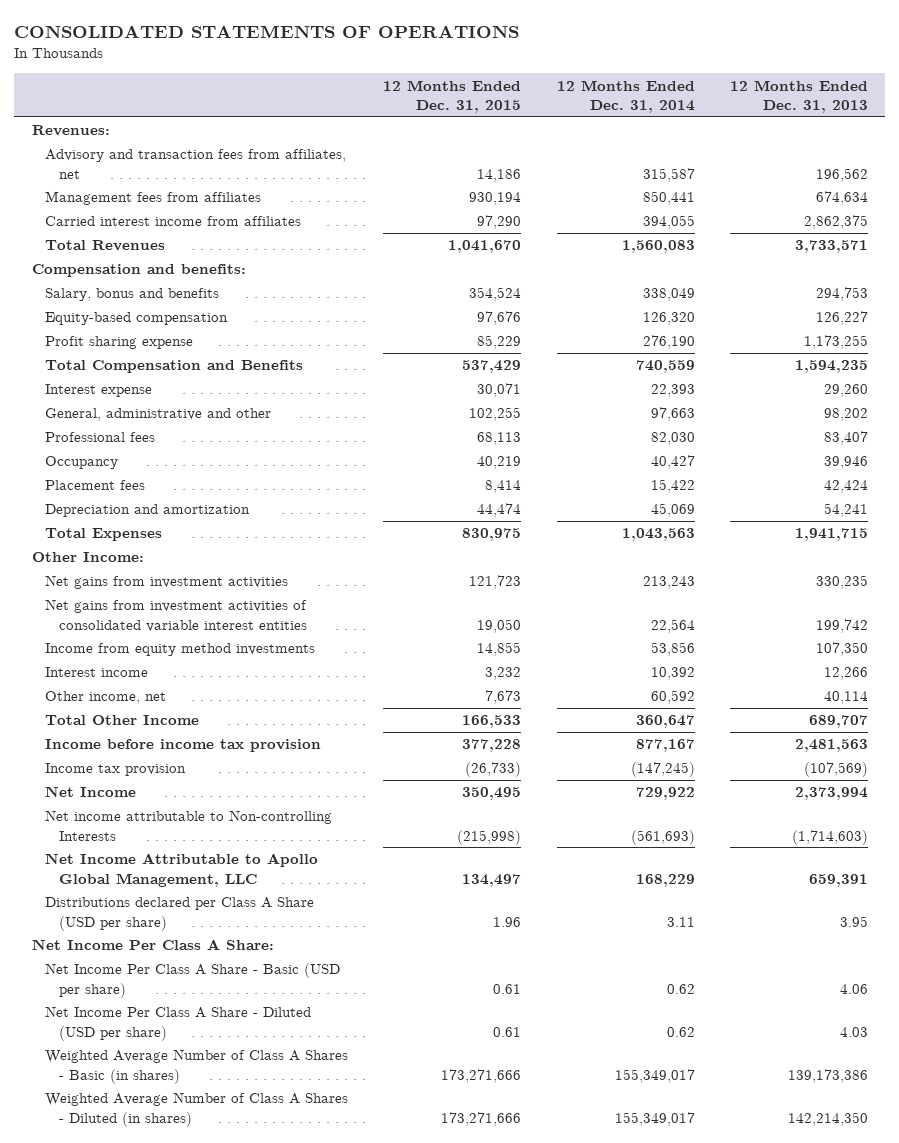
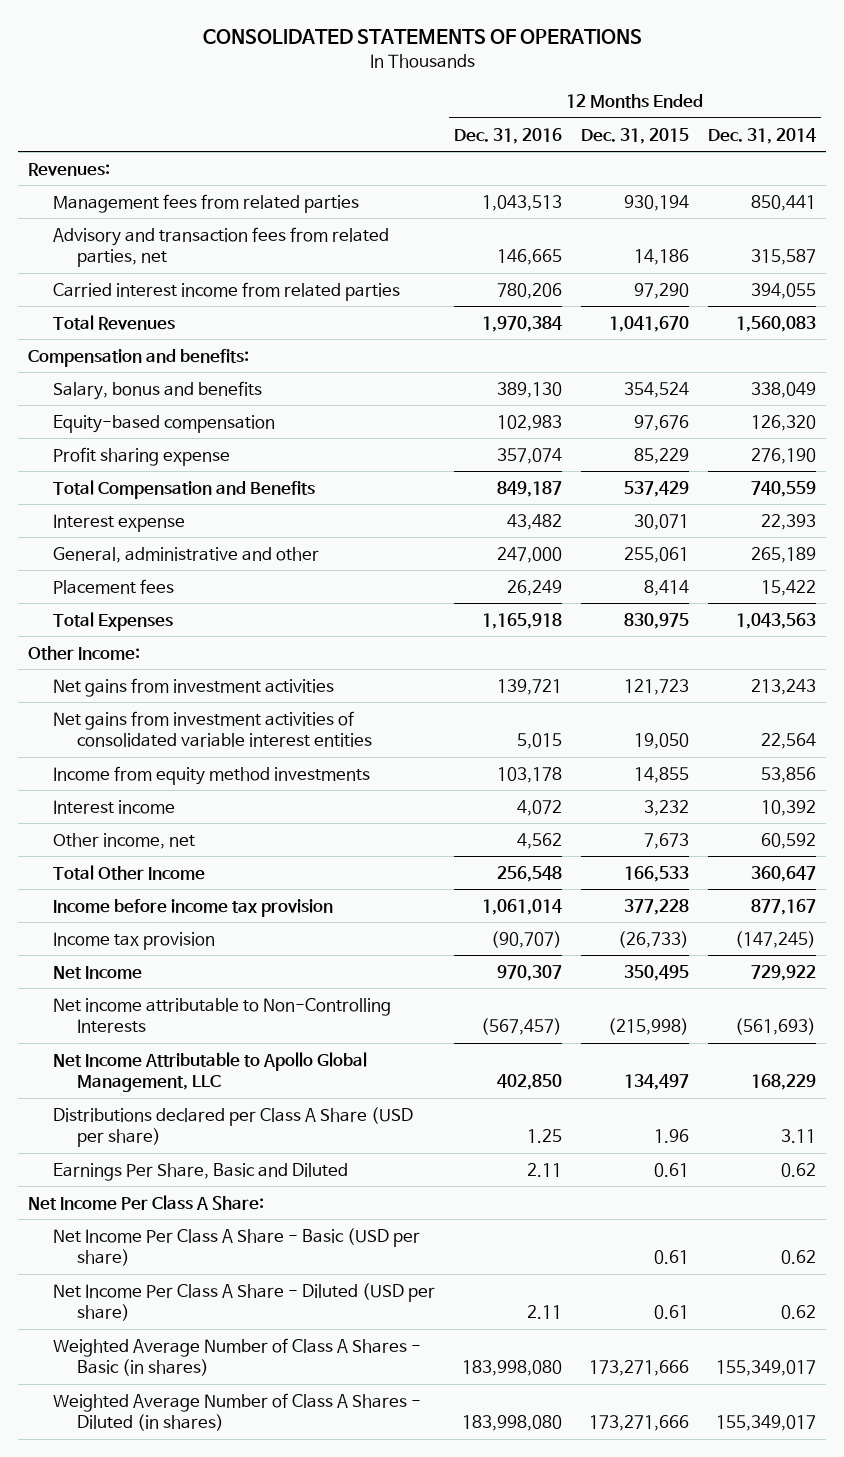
- | 12 Months Ended Dec. 31, 2015 | 12 Months Ended Dec. 31, 2014 | 12 Months Ended Dec. 31, 2013
+ | 12 Months Ended Dec. 31, 2016 | 12 Months Ended Dec. 31, 2015 | 12 Months Ended Dec. 31, 2014
- Advisory and transaction fees from affiliates, net | 14,186 | 315,587 | 196,562
- Management fees from affiliates | 930,194 | 850,441 | 674,634
- Carried interest income from affiliates | 97,290 | 394,055 | 2,862,375
+ Management fees from related parties | 1,043,513 | 930,194 | 850,441
+ Advisory and transaction fees from related parties, net | 146,665 | 14,186 | 315,587
+ Carried interest income from related parties | 780,206 | 97,290 | 394,055
- General, administrative and other | 102,255 | 97,663 | 98,202
- Professional fees | 68,113 | 82,030 | 83,407
- Occupancy | 40,219 | 40,427 | 39,946
+ General, administrative and other | 247,000 | 255,061 | 265,189
- Depreciation and amortization | 44,474 | 45,069 | 54,241
- Net income attributable to Non-controlling Interests | (215,998) | (561,693) | (1,714,603)
+ Net income attributable to Non-Controlling Interests | (567,457) | (215,998) | (561,693)
+ Earnings Per Share, Basic and Diluted | 2.11 | 0.61 | 0.62

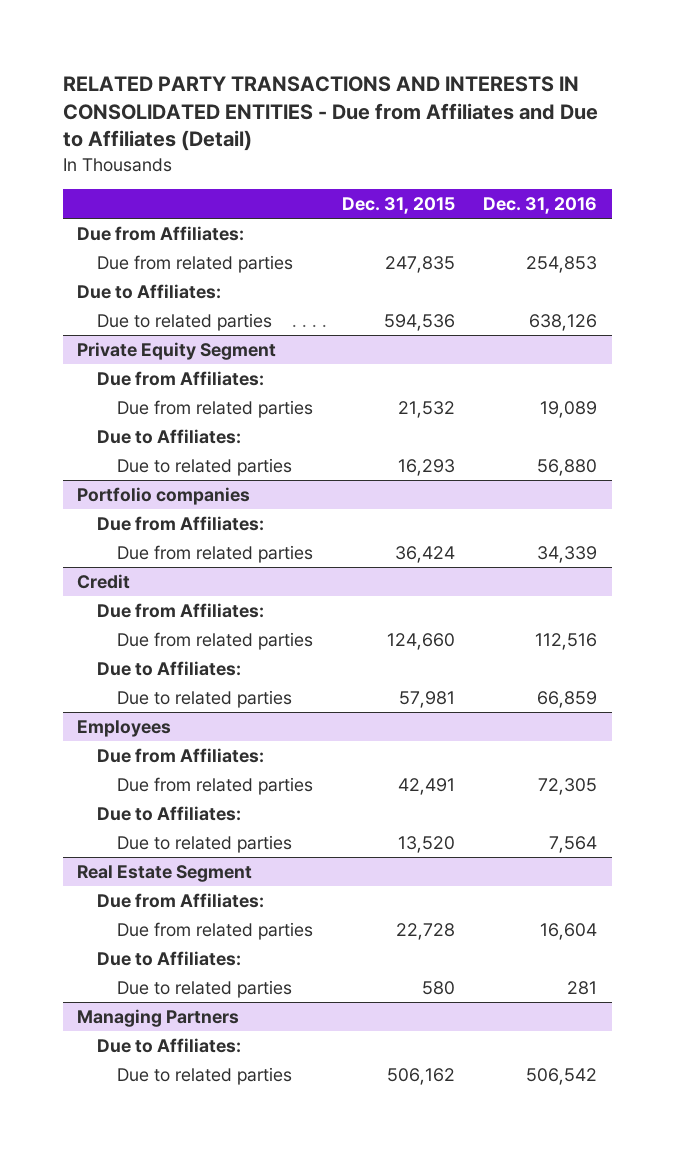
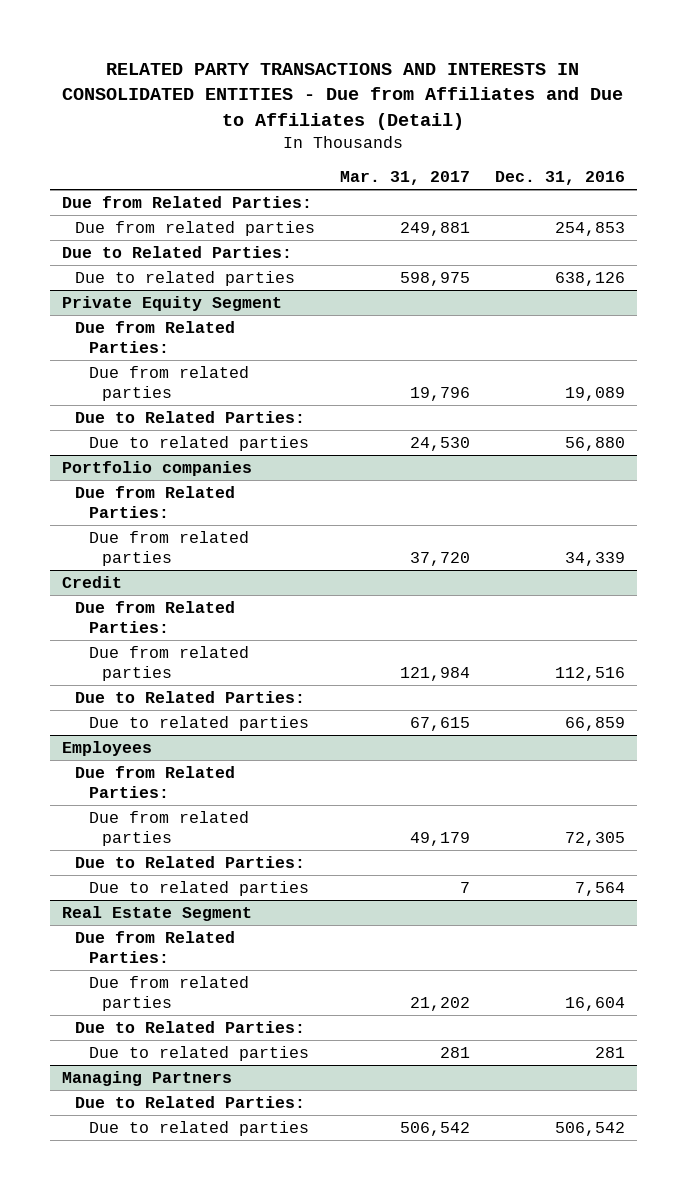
- | Dec. 31, 2015 | Dec. 31, 2016
+ | Mar. 31, 2017 | Dec. 31, 2016
- Due from Affiliates:
+ Due from Related Parties:
- Due to Affiliates:
+ Due to Related Parties:
@ Private Equity Segment
- Due from Affiliates:
+ Due from Related Parties:
- Due to Affiliates:
+ Due to Related Parties:
@ Portfolio companies
- Due from Affiliates:
+ Due from Related Parties:
@ Credit
- Due from Affiliates:
+ Due from Related Parties:
- Due to Affiliates:
+ Due to Related Parties:
@ Employees
- Due from Affiliates:
+ Due from Related Parties:
- Due to Affiliates:
+ Due to Related Parties:
@ Real Estate Segment
- Due from Affiliates:
+ Due from Related Parties:
- Due to Affiliates:
+ Due to Related Parties:
@ Managing Partners
- Due to Affiliates:
+ Due to Related Parties:

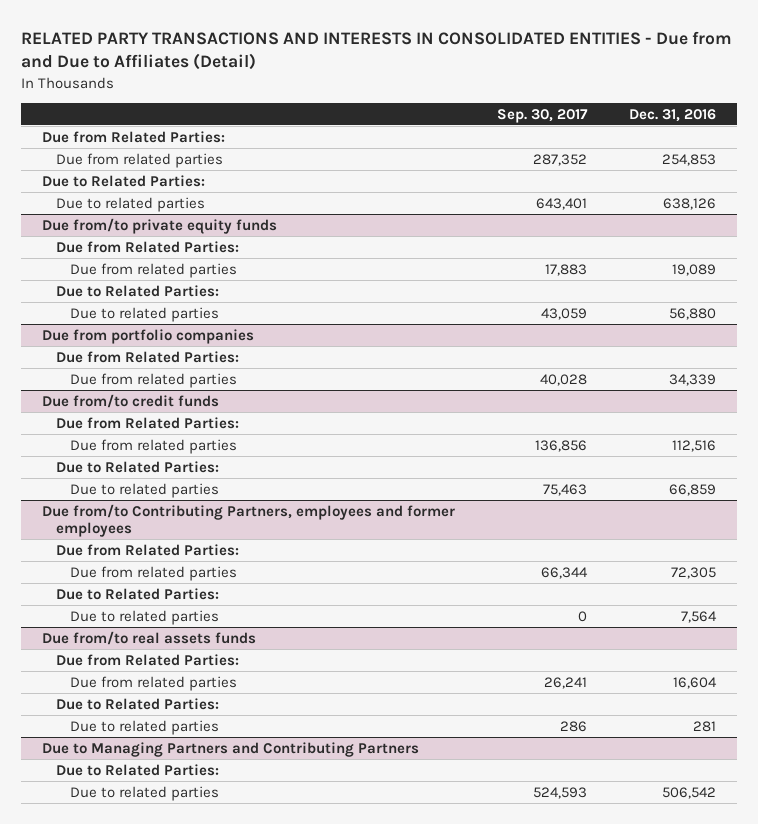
- RELATED PARTY TRANSACTIONS AND INTERESTS IN CONSOLIDATED ENTITIES - Due from Affiliates and Due to Affiliates (Detail)
+ RELATED PARTY TRANSACTIONS AND INTERESTS IN CONSOLIDATED ENTITIES - Due from and Due to Affiliates (Detail)
- | Mar. 31, 2017 | Dec. 31, 2016
+ | Sep. 30, 2017 | Dec. 31, 2016
- Private Equity Segment
+ Due from/to private equity funds
- Portfolio companies
+ Due from portfolio companies
- Credit
+ Due from/to credit funds
- Employees
+ Due from/to Contributing Partners, employees and former employees
- Real Estate Segment
+ Due from/to real assets funds
- Managing Partners
+ Due to Managing Partners and Contributing Partners

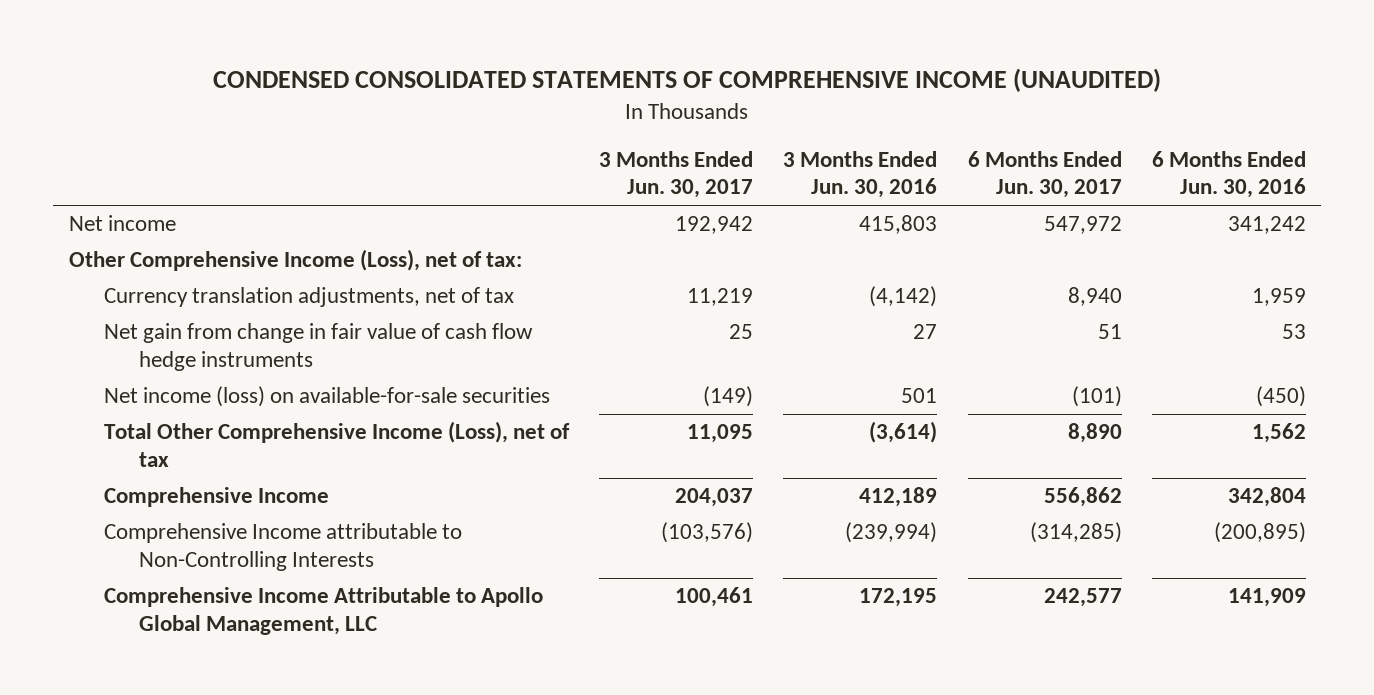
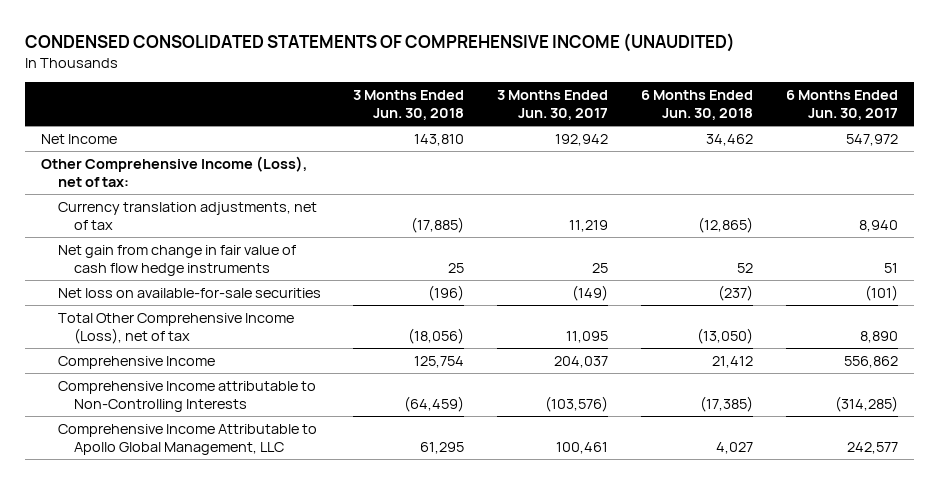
- | 3 Months Ended Jun. 30, 2017 | 3 Months Ended Jun. 30, 2016 | 6 Months Ended Jun. 30, 2017 | 6 Months Ended Jun. 30, 2016
+ | 3 Months Ended Jun. 30, 2018 | 3 Months Ended Jun. 30, 2017 | 6 Months Ended Jun. 30, 2018 | 6 Months Ended Jun. 30, 2017
- Net income | 192,942 | 415,803 | 547,972 | 341,242
+ Net Income | 143,810 | 192,942 | 34,462 | 547,972
- Net income (loss) on available-for-sale securities | (149) | 501 | (101) | (450)
+ Net loss on available-for-sale securities | (196) | (149) | (237) | (101)

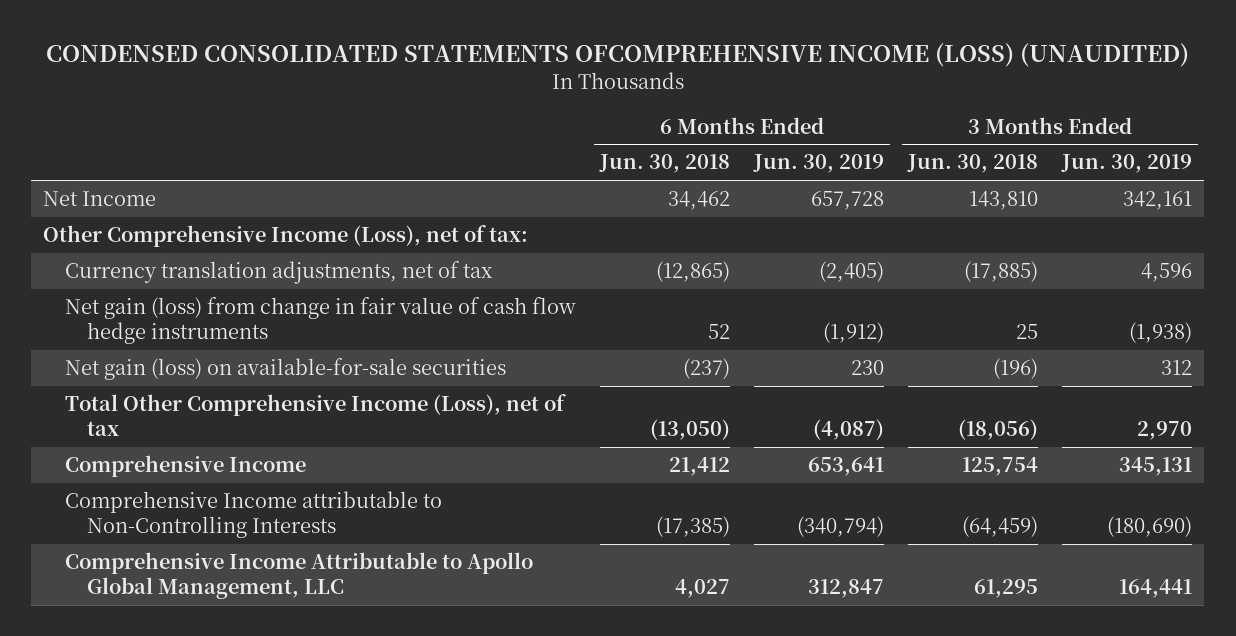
- CONDENSED CONSOLIDATED STATEMENTS OF COMPREHENSIVE INCOME (UNAUDITED)
+ CONDENSED CONSOLIDATED STATEMENTS OFCOMPREHENSIVE INCOME (LOSS) (UNAUDITED)
- | 3 Months Ended Jun. 30, 2018 | 3 Months Ended Jun. 30, 2017 | 6 Months Ended Jun. 30, 2018 | 6 Months Ended Jun. 30, 2017
+ | 6 Months Ended Jun. 30, 2018 | 6 Months Ended Jun. 30, 2019 | 3 Months Ended Jun. 30, 2018 | 3 Months Ended Jun. 30, 2019
- Net gain from change in fair value of cash flow hedge instruments | 25 | 25 | 52 | 51
- Net loss on available-for-sale securities | (196) | (149) | (237) | (101)
+ Net gain (loss) from change in fair value of cash flow hedge instruments | 52 | (1,912) | 25 | (1,938)
+ Net gain (loss) on available-for-sale securities | (237) | 230 | (196) | 312

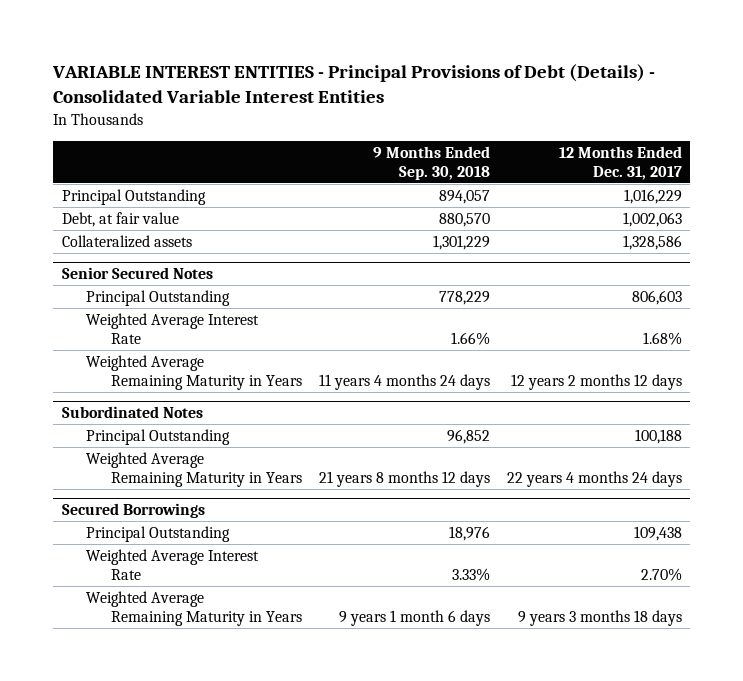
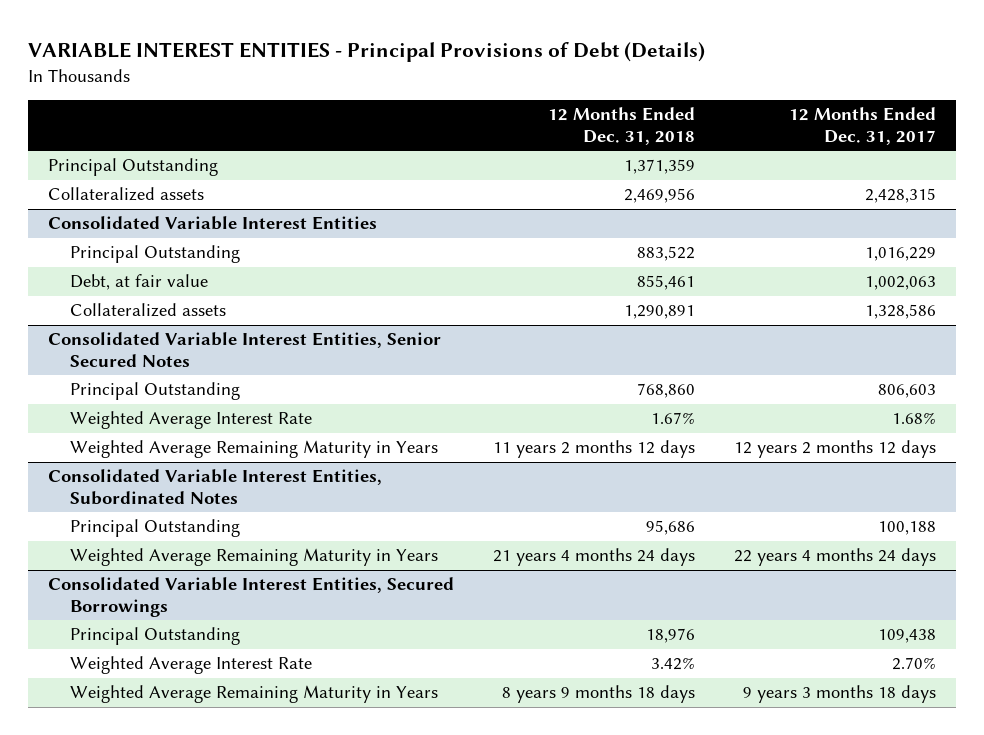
- VARIABLE INTEREST ENTITIES - Principal Provisions of Debt (Details) - Consolidated Variable Interest Entities
+ VARIABLE INTEREST ENTITIES - Principal Provisions of Debt (Details)
- | 9 Months Ended Sep. 30, 2018 | 12 Months Ended Dec. 31, 2017
+ | 12 Months Ended Dec. 31, 2018 | 12 Months Ended Dec. 31, 2017
+ Principal Outstanding | 1,371,359 |
+ Collateralized assets | 2,469,956 | 2,428,315
+ Consolidated Variable Interest Entities
- Senior Secured Notes
+ Consolidated Variable Interest Entities, Senior Secured Notes
- Subordinated Notes
+ Consolidated Variable Interest Entities, Subordinated Notes
- Secured Borrowings
+ Consolidated Variable Interest Entities, Secured Borrowings

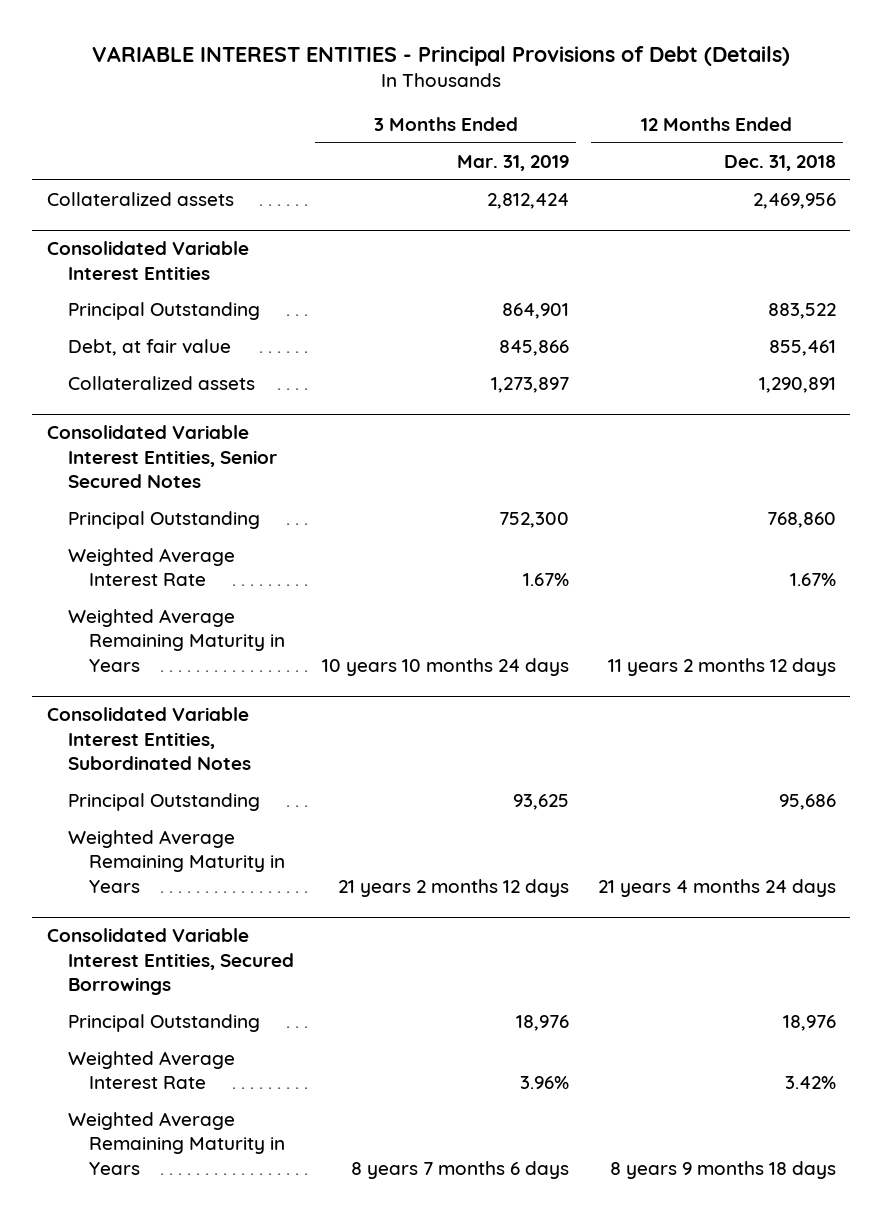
- | 12 Months Ended Dec. 31, 2018 | 12 Months Ended Dec. 31, 2017
+ | 3 Months Ended Mar. 31, 2019 | 12 Months Ended Dec. 31, 2018
- Principal Outstanding | 1,371,359 |

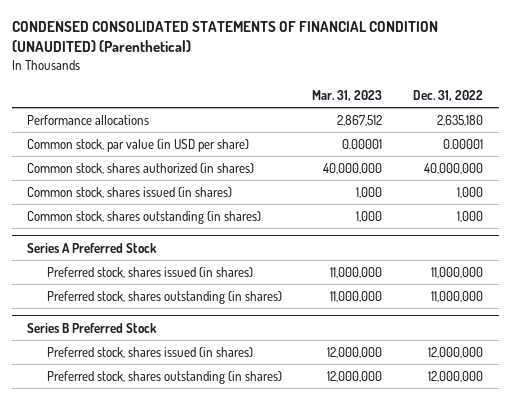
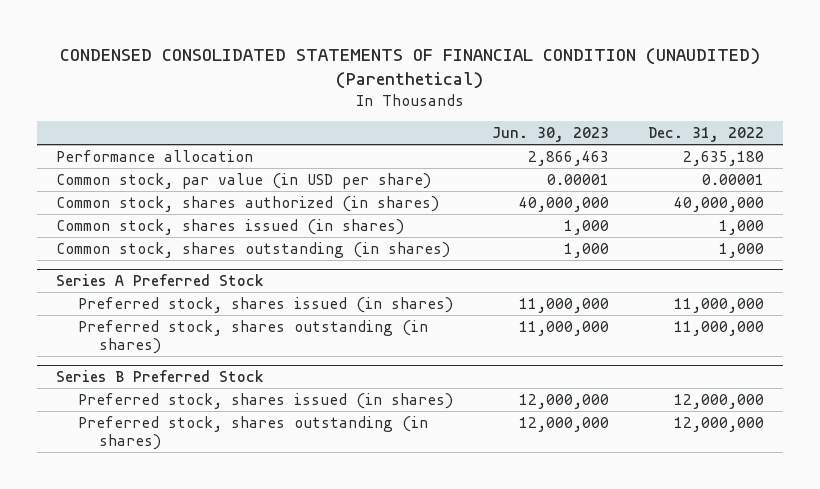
- | Mar. 31, 2023 | Dec. 31, 2022
+ | Jun. 30, 2023 | Dec. 31, 2022
- Performance allocations | 2,867,512 | 2,635,180
+ Performance allocation | 2,866,463 | 2,635,180

